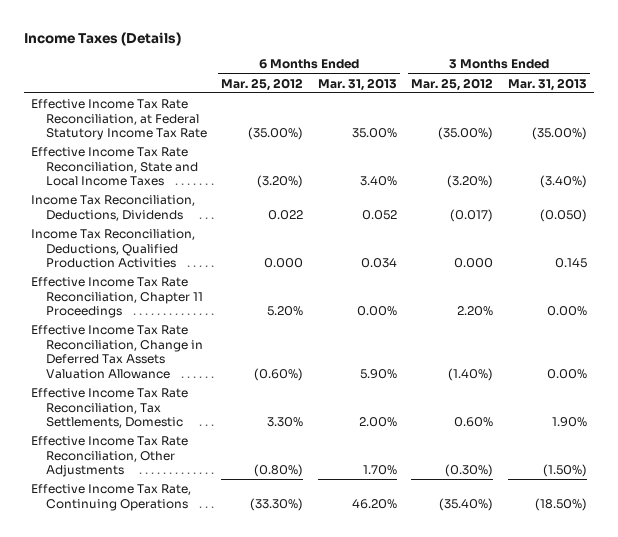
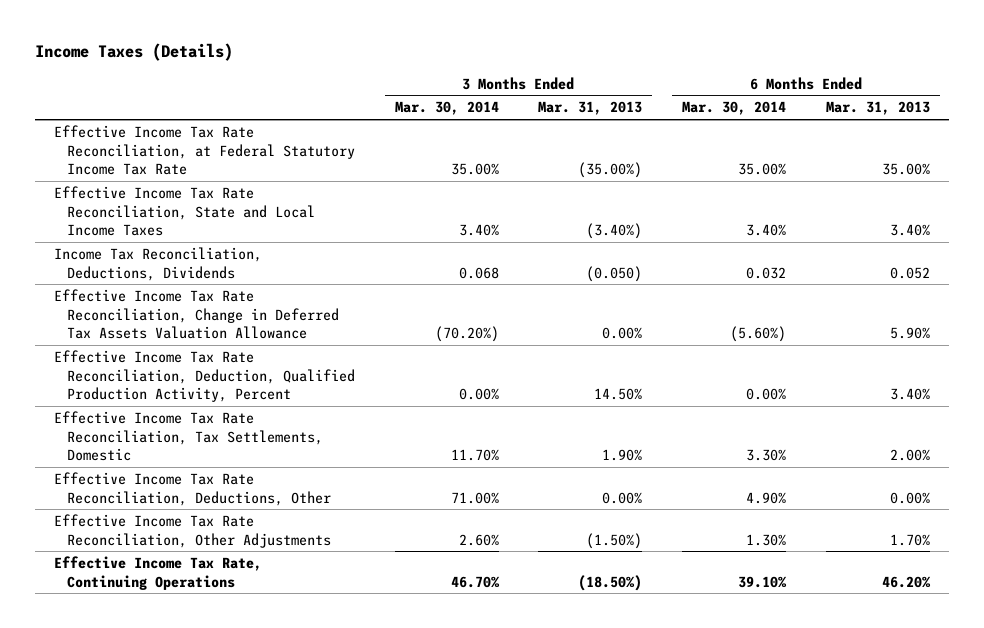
- | 6 Months Ended Mar. 25, 2012 | 6 Months Ended Mar. 31, 2013 | 3 Months Ended Mar. 25, 2012 | 3 Months Ended Mar. 31, 2013
+ | 3 Months Ended Mar. 30, 2014 | 3 Months Ended Mar. 31, 2013 | 6 Months Ended Mar. 30, 2014 | 6 Months Ended Mar. 31, 2013
- Income Tax Reconciliation, Deductions, Qualified Production Activities | 0.000 | 0.034 | 0.000 | 0.145
- Effective Income Tax Rate Reconciliation, Chapter 11 Proceedings | 5.20% | 0.00% | 2.20% | 0.00%
+ Effective Income Tax Rate Reconciliation, Deduction, Qualified Production Activity, Percent | 0.00% | 14.50% | 0.00% | 3.40%
+ Effective Income Tax Rate Reconciliation, Deductions, Other | 71.00% | 0.00% | 4.90% | 0.00%

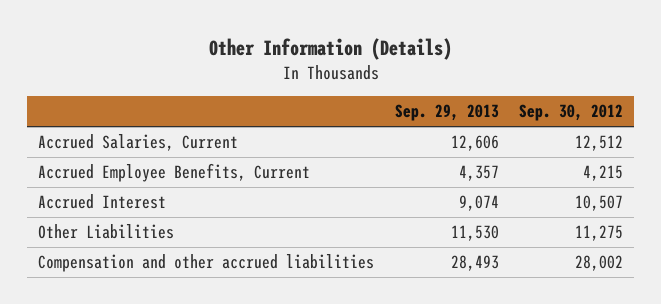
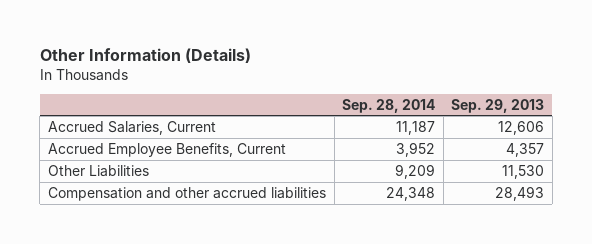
- | Sep. 29, 2013 | Sep. 30, 2012
+ | Sep. 28, 2014 | Sep. 29, 2013
- Accrued Interest | 9,074 | 10,507

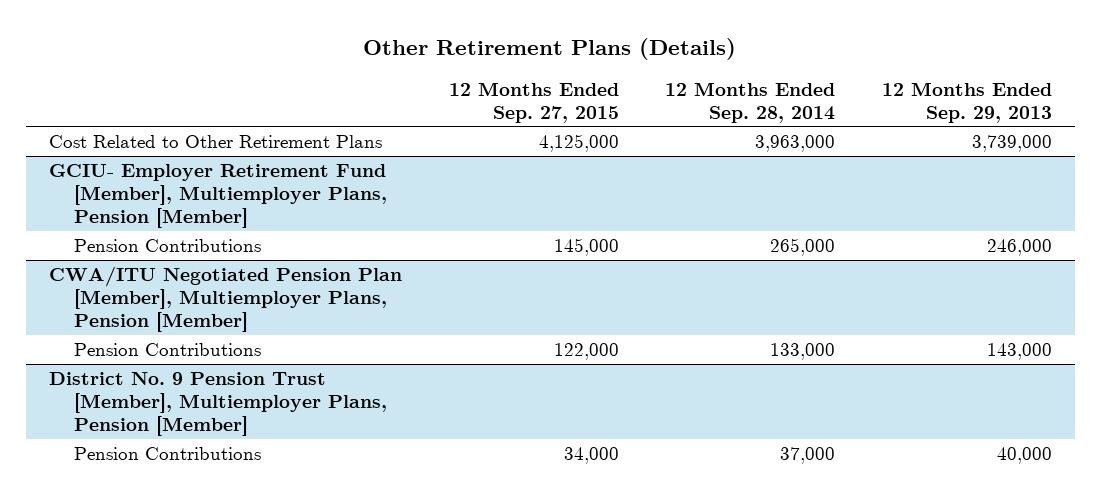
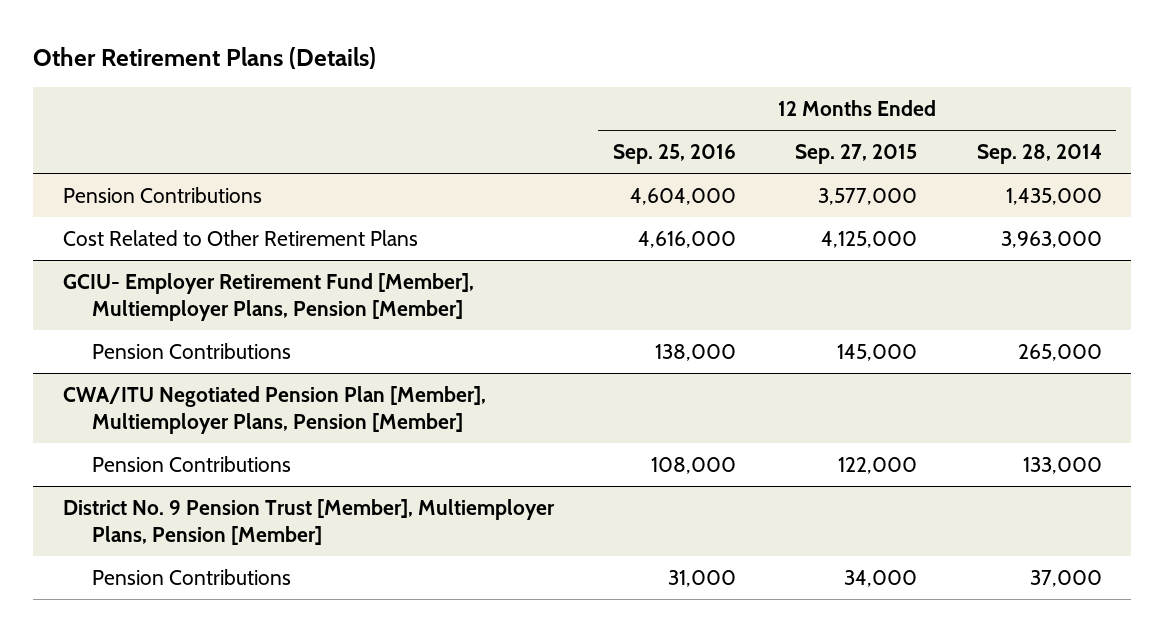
- | 12 Months Ended Sep. 27, 2015 | 12 Months Ended Sep. 28, 2014 | 12 Months Ended Sep. 29, 2013
+ | 12 Months Ended Sep. 25, 2016 | 12 Months Ended Sep. 27, 2015 | 12 Months Ended Sep. 28, 2014
+ Pension Contributions | 4,604,000 | 3,577,000 | 1,435,000

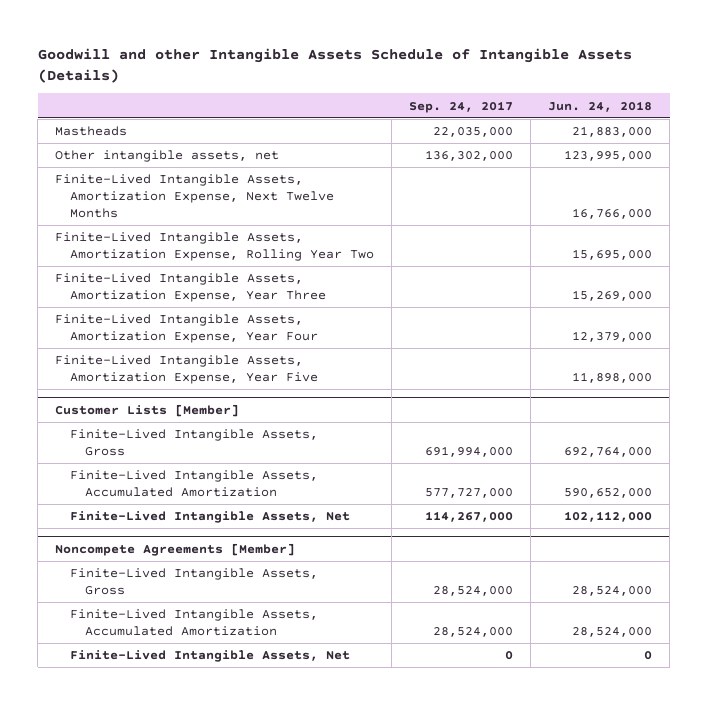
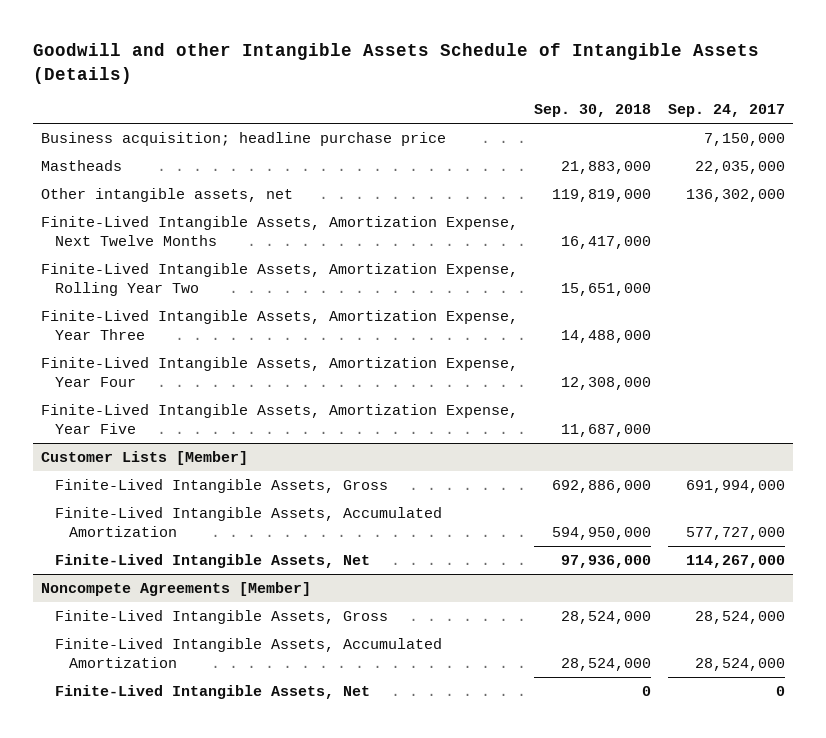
- | Sep. 24, 2017 | Jun. 24, 2018
+ | Sep. 30, 2018 | Sep. 24, 2017
+ Business acquisition; headline purchase price | | 7,150,000

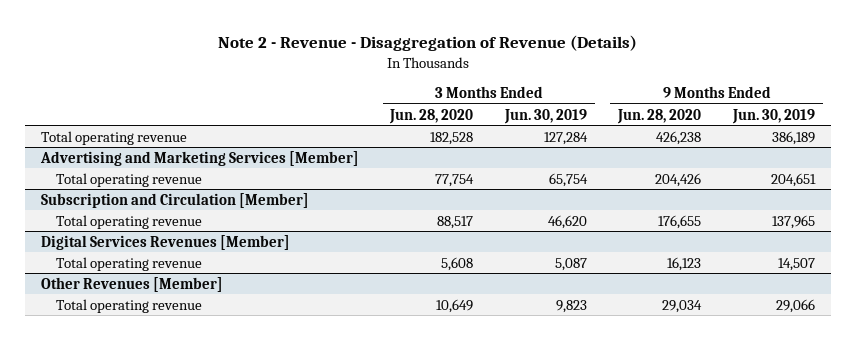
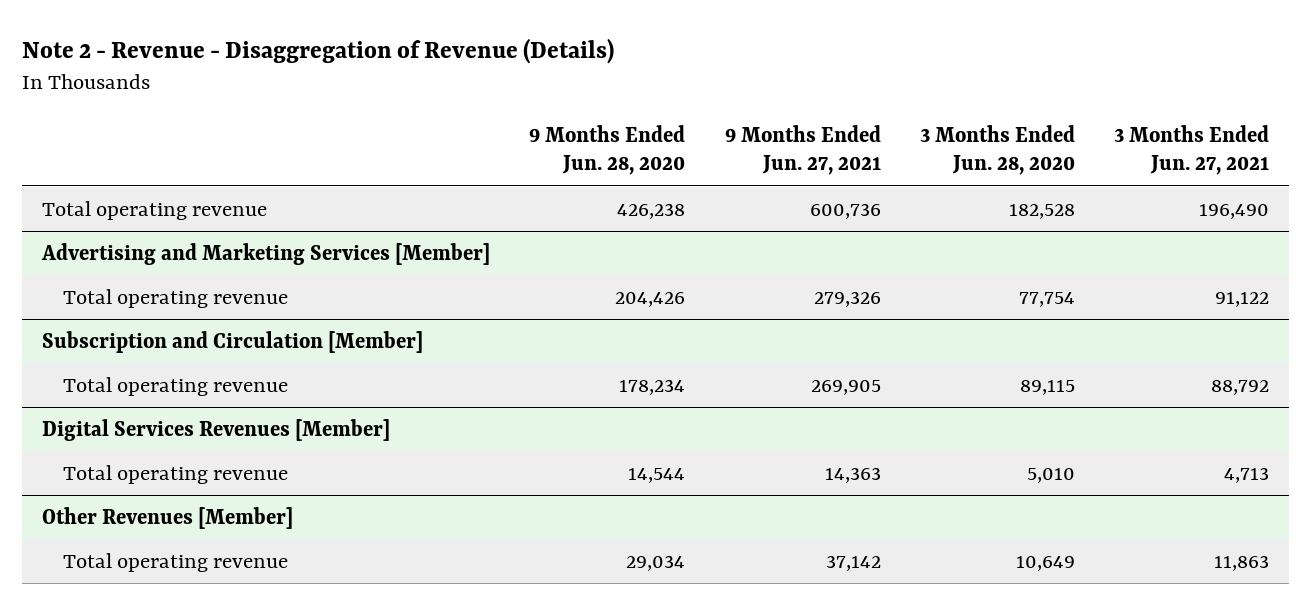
- | 3 Months Ended Jun. 28, 2020 | 3 Months Ended Jun. 30, 2019 | 9 Months Ended Jun. 28, 2020 | 9 Months Ended Jun. 30, 2019
+ | 9 Months Ended Jun. 28, 2020 | 9 Months Ended Jun. 27, 2021 | 3 Months Ended Jun. 28, 2020 | 3 Months Ended Jun. 27, 2021
@ Subscription and Circulation [Member]
- Total operating revenue | 88,517 | 46,620 | 176,655 | 137,965
+ Total operating revenue | 178,234 | 269,905 | 89,115 | 88,792
@ Digital Services Revenues [Member]
- Total operating revenue | 5,608 | 5,087 | 16,123 | 14,507
+ Total operating revenue | 14,544 | 14,363 | 5,010 | 4,713

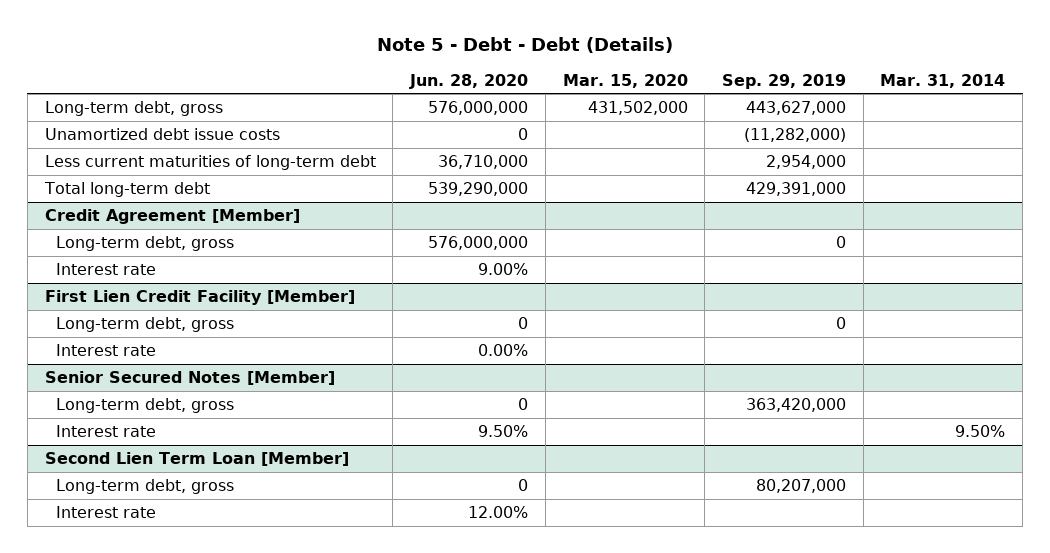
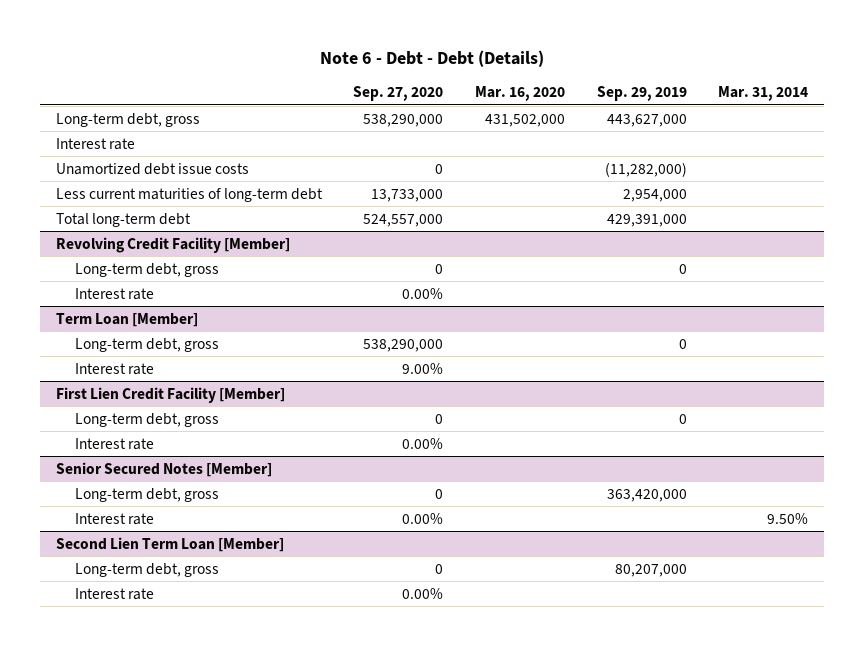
- Note 5 - Debt - Debt (Details)
+ Note 6 - Debt - Debt (Details)
- | Jun. 28, 2020 | Mar. 15, 2020 | Sep. 29, 2019 | Mar. 31, 2014
+ | Sep. 27, 2020 | Mar. 16, 2020 | Sep. 29, 2019 | Mar. 31, 2014
+ Interest rate
- Credit Agreement [Member]
+ Revolving Credit Facility [Member]
+ Term Loan [Member]
+ Long-term debt, gross | 538,290,000 | | 0 |
+ Interest rate | 9.00% | | |

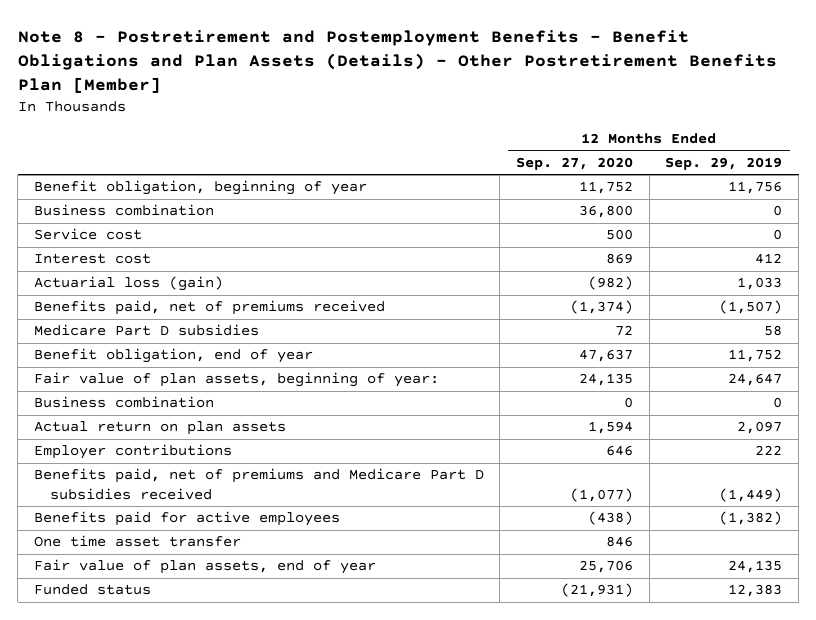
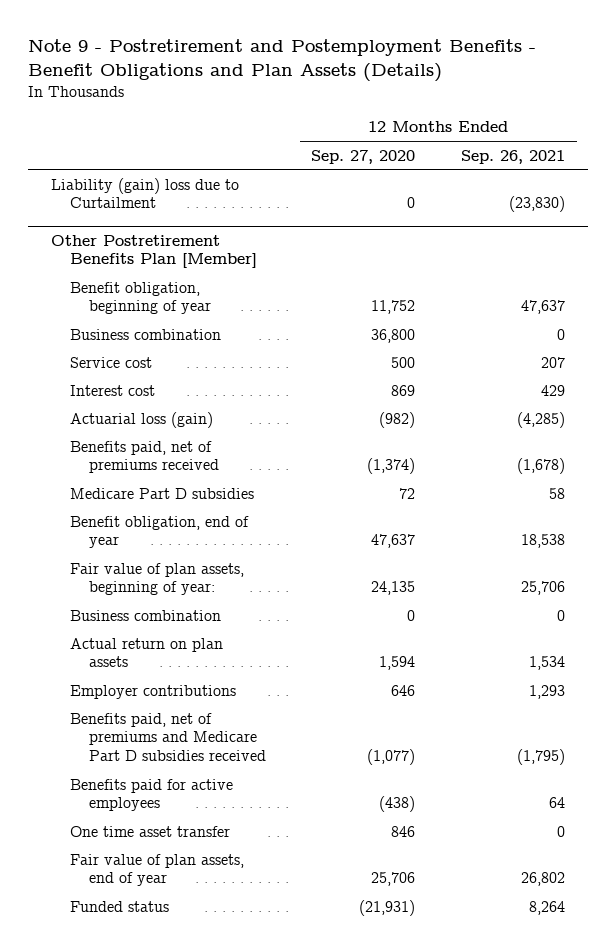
- Note 8 - Postretirement and Postemployment Benefits - Benefit Obligations and Plan Assets (Details) - Other Postretirement Benefits Plan [Member]
+ Note 9 - Postretirement and Postemployment Benefits - Benefit Obligations and Plan Assets (Details)
- | 12 Months Ended Sep. 27, 2020 | 12 Months Ended Sep. 29, 2019
+ | 12 Months Ended Sep. 27, 2020 | 12 Months Ended Sep. 26, 2021
+ Liability (gain) loss due to Curtailment | 0 | (23,830)
+ Other Postretirement Benefits Plan [Member]

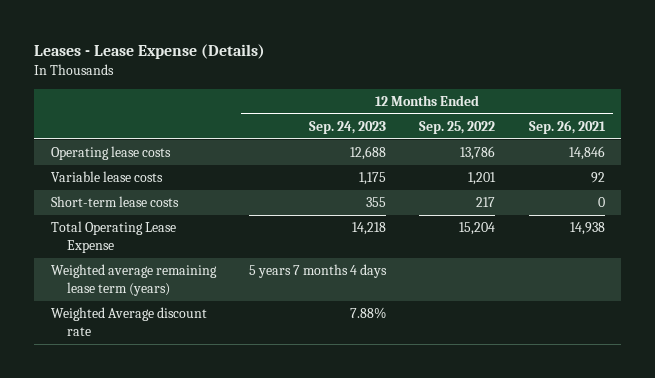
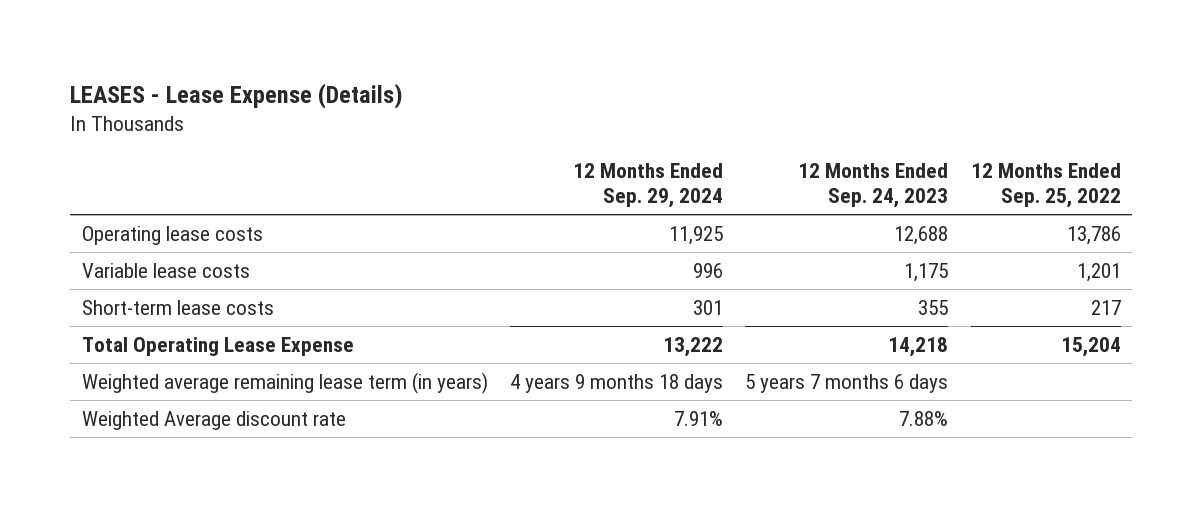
- Leases - Lease Expense (Details)
+ LEASES - Lease Expense (Details)
- | 12 Months Ended Sep. 24, 2023 | 12 Months Ended Sep. 25, 2022 | 12 Months Ended Sep. 26, 2021
+ | 12 Months Ended Sep. 29, 2024 | 12 Months Ended Sep. 24, 2023 | 12 Months Ended Sep. 25, 2022
- Weighted average remaining lease term (years) | 5 years 7 months 4 days | |
+ Weighted average remaining lease term (in years) | 4 years 9 months 18 days | 5 years 7 months 6 days |

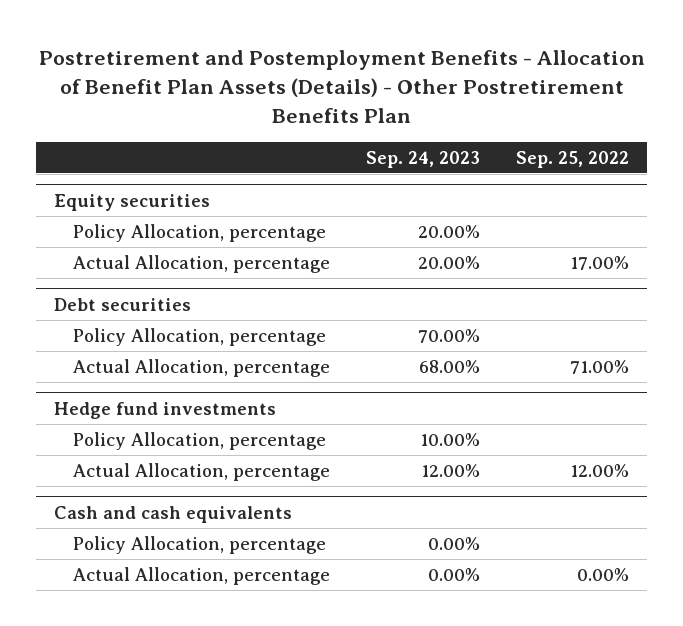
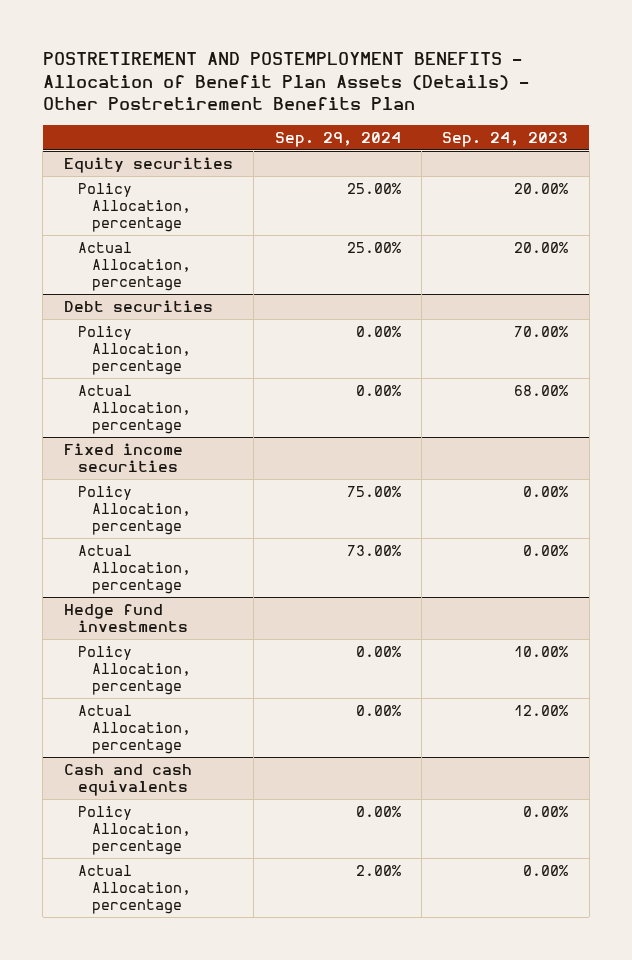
- Postretirement and Postemployment Benefits - Allocation of Benefit Plan Assets (Details) - Other Postretirement Benefits Plan
+ POSTRETIREMENT AND POSTEMPLOYMENT BENEFITS - Allocation of Benefit Plan Assets (Details) - Other Postretirement Benefits Plan
- | Sep. 24, 2023 | Sep. 25, 2022
+ | Sep. 29, 2024 | Sep. 24, 2023
+ Fixed income securities
+ Policy Allocation, percentage | 75.00% | 0.00%
+ Actual Allocation, percentage | 73.00% | 0.00%

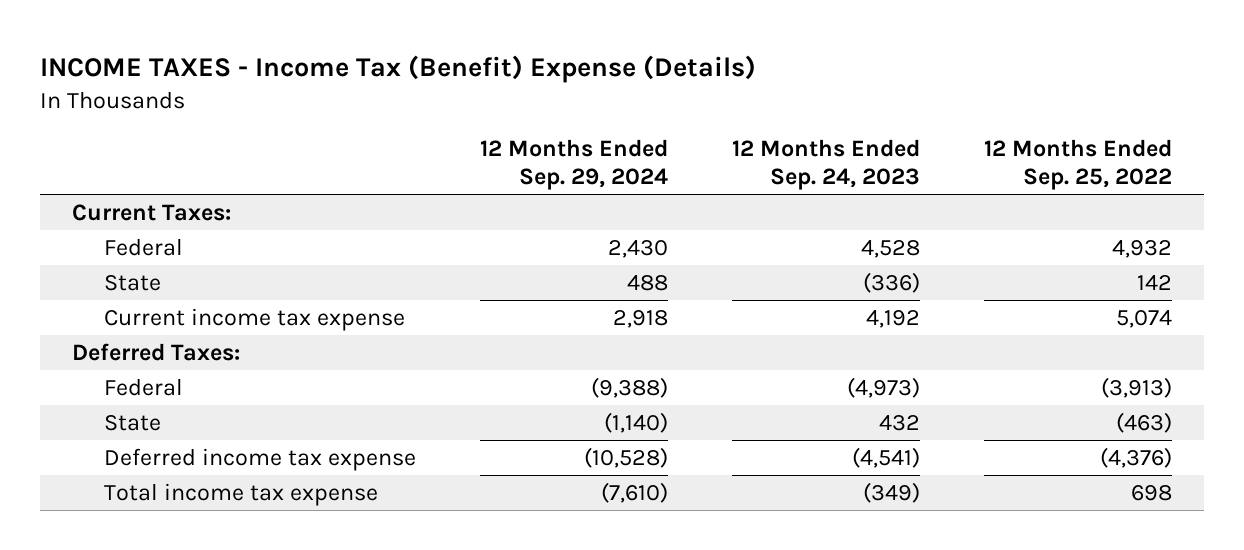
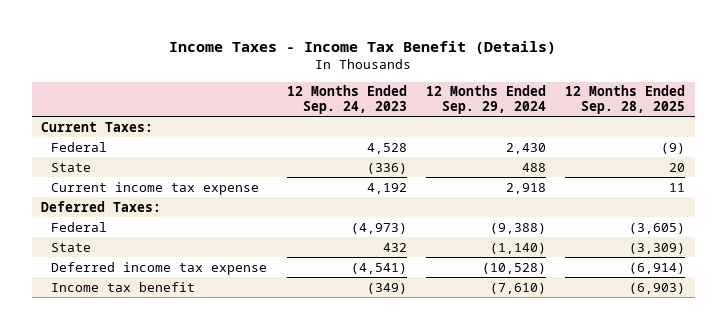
- INCOME TAXES - Income Tax (Benefit) Expense (Details)
+ Income Taxes - Income Tax Benefit (Details)
- | 12 Months Ended Sep. 29, 2024 | 12 Months Ended Sep. 24, 2023 | 12 Months Ended Sep. 25, 2022
+ | 12 Months Ended Sep. 24, 2023 | 12 Months Ended Sep. 29, 2024 | 12 Months Ended Sep. 28, 2025
- Total income tax expense | (7,610) | (349) | 698
+ Income tax benefit | (349) | (7,610) | (6,903)

